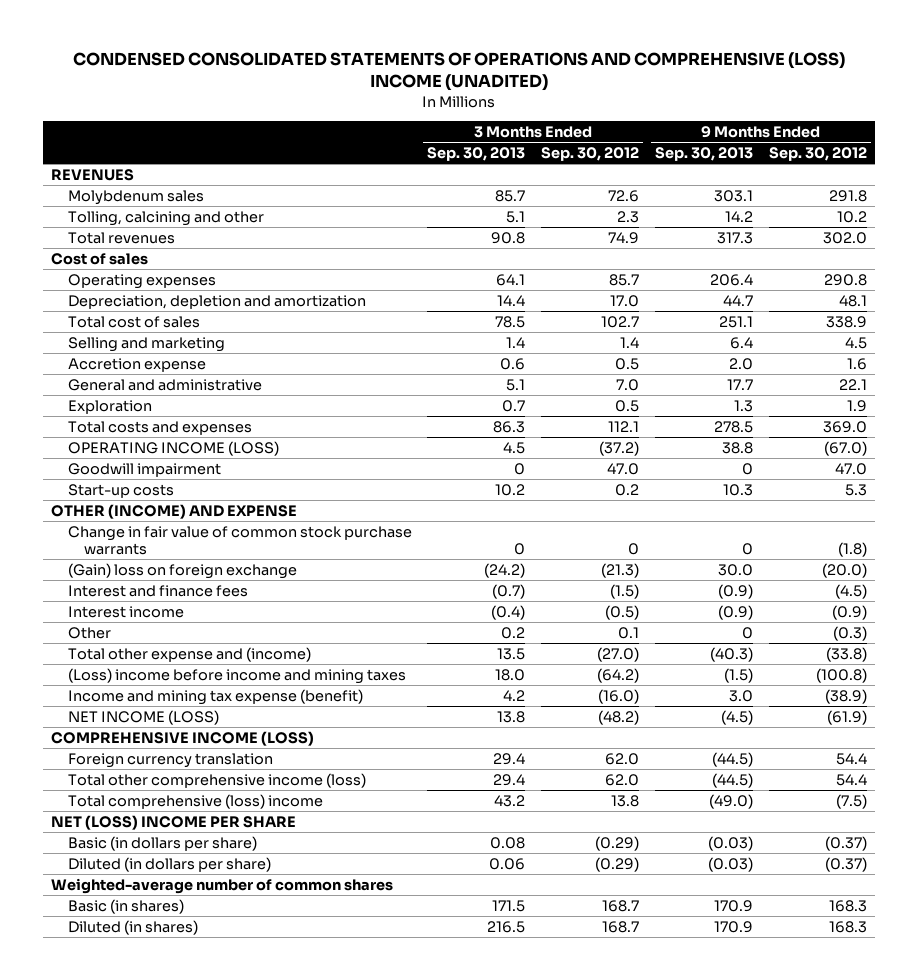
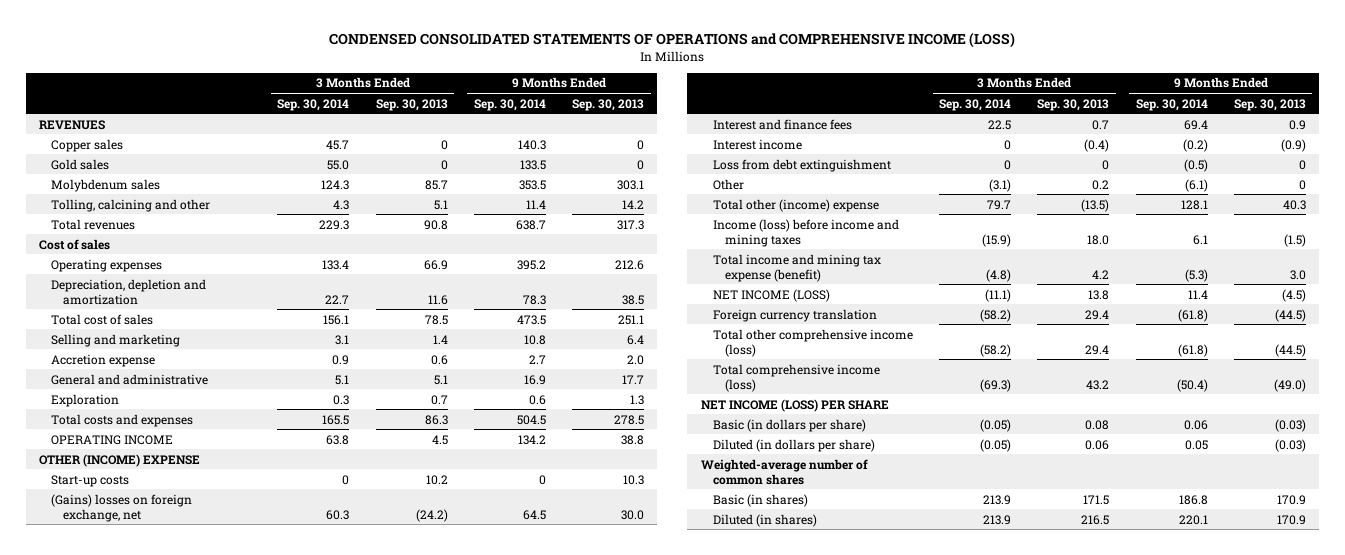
- CONDENSED CONSOLIDATED STATEMENTS OF OPERATIONS AND COMPREHENSIVE (LOSS) INCOME (UNADITED)
+ CONDENSED CONSOLIDATED STATEMENTS OF OPERATIONS and COMPREHENSIVE INCOME (LOSS)
- | 3 Months Ended Sep. 30, 2013 | 3 Months Ended Sep. 30, 2012 | 9 Months Ended Sep. 30, 2013 | 9 Months Ended Sep. 30, 2012
+ | 3 Months Ended Sep. 30, 2014 | 3 Months Ended Sep. 30, 2013 | 9 Months Ended Sep. 30, 2014 | 9 Months Ended Sep. 30, 2013
+ Copper sales | 45.7 | 0 | 140.3 | 0
+ Gold sales | 55.0 | 0 | 133.5 | 0
- Operating expenses | 64.1 | 85.7 | 206.4 | 290.8
- Depreciation, depletion and amortization | 14.4 | 17.0 | 44.7 | 48.1
+ Operating expenses | 133.4 | 66.9 | 395.2 | 212.6
+ Depreciation, depletion and amortization | 22.7 | 11.6 | 78.3 | 38.5
- OPERATING INCOME (LOSS) | 4.5 | (37.2) | 38.8 | (67.0)
- Goodwill impairment | 0 | 47.0 | 0 | 47.0
+ OPERATING INCOME | 63.8 | 4.5 | 134.2 | 38.8
+ OTHER (INCOME) EXPENSE
- OTHER (INCOME) AND EXPENSE
- Change in fair value of common stock purchase warrants | 0 | 0 | 0 | (1.8)
- (Gain) loss on foreign exchange | (24.2) | (21.3) | 30.0 | (20.0)
- Interest and finance fees | (0.7) | (1.5) | (0.9) | (4.5)
+ (Gains) losses on foreign exchange, net | 60.3 | (24.2) | 64.5 | 30.0
+ Interest and finance fees | 22.5 | 0.7 | 69.4 | 0.9
+ Loss from debt extinguishment | 0 | 0 | (0.5) | 0
- Total other expense and (income) | 13.5 | (27.0) | (40.3) | (33.8)
- (Loss) income before income and mining taxes | 18.0 | (64.2) | (1.5) | (100.8)
- Income and mining tax expense (benefit) | 4.2 | (16.0) | 3.0 | (38.9)
+ Total other (income) expense | 79.7 | (13.5) | 128.1 | 40.3
+ Income (loss) before income and mining taxes | (15.9) | 18.0 | 6.1 | (1.5)
+ Total income and mining tax expense (benefit) | (4.8) | 4.2 | (5.3) | 3.0
- COMPREHENSIVE INCOME (LOSS)
- Total comprehensive (loss) income | 43.2 | 13.8 | (49.0) | (7.5)
- NET (LOSS) INCOME PER SHARE
+ Total comprehensive income (loss) | (69.3) | 43.2 | (50.4) | (49.0)
+ NET INCOME (LOSS) PER SHARE

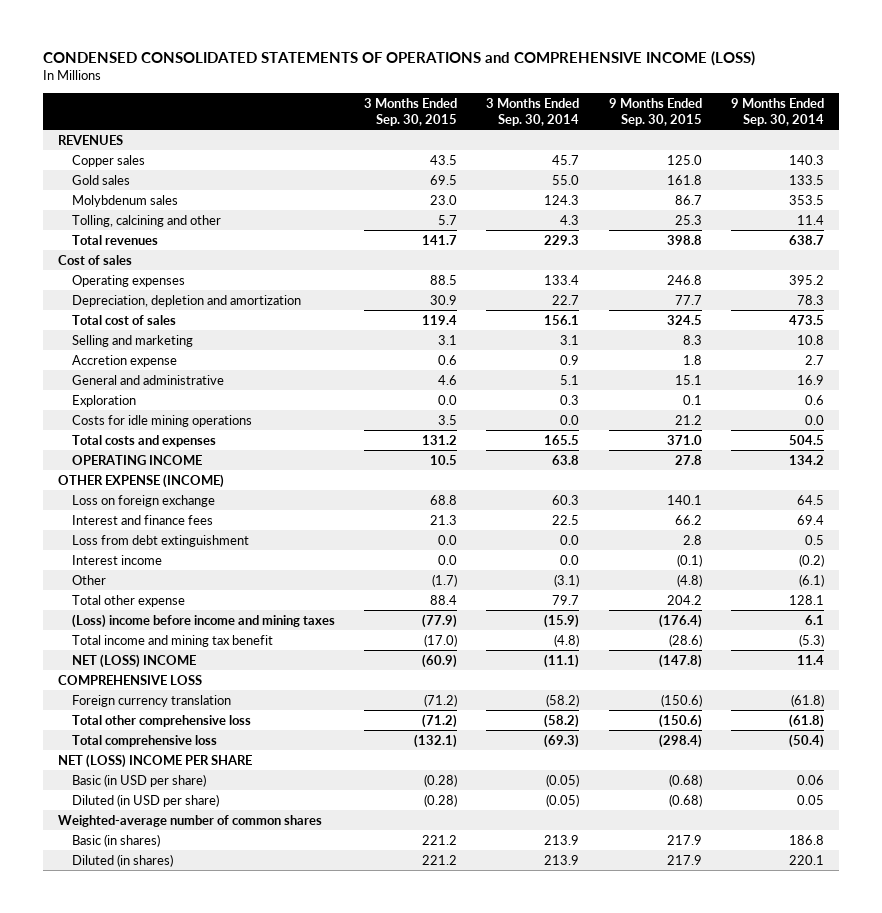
- | 3 Months Ended Sep. 30, 2014 | 3 Months Ended Sep. 30, 2013 | 9 Months Ended Sep. 30, 2014 | 9 Months Ended Sep. 30, 2013
+ | 3 Months Ended Sep. 30, 2015 | 3 Months Ended Sep. 30, 2014 | 9 Months Ended Sep. 30, 2015 | 9 Months Ended Sep. 30, 2014
+ Costs for idle mining operations | 3.5 | 0.0 | 21.2 | 0.0
- OTHER (INCOME) EXPENSE
- Start-up costs | 0 | 10.2 | 0 | 10.3
- (Gains) losses on foreign exchange, net | 60.3 | (24.2) | 64.5 | 30.0
+ OTHER EXPENSE (INCOME)
+ Loss on foreign exchange | 68.8 | 60.3 | 140.1 | 64.5
- Interest income | 0 | (0.4) | (0.2) | (0.9)
- Loss from debt extinguishment | 0 | 0 | (0.5) | 0
+ Loss from debt extinguishment | 0.0 | 0.0 | 2.8 | 0.5
+ Interest income | 0.0 | 0.0 | (0.1) | (0.2)
- Total other (income) expense | 79.7 | (13.5) | 128.1 | 40.3
- Income (loss) before income and mining taxes | (15.9) | 18.0 | 6.1 | (1.5)
- Total income and mining tax expense (benefit) | (4.8) | 4.2 | (5.3) | 3.0
- NET INCOME (LOSS) | (11.1) | 13.8 | 11.4 | (4.5)
+ Total other expense | 88.4 | 79.7 | 204.2 | 128.1
+ (Loss) income before income and mining taxes | (77.9) | (15.9) | (176.4) | 6.1
+ Total income and mining tax benefit | (17.0) | (4.8) | (28.6) | (5.3)
+ NET (LOSS) INCOME | (60.9) | (11.1) | (147.8) | 11.4
+ COMPREHENSIVE LOSS
- Total other comprehensive income (loss) | (58.2) | 29.4 | (61.8) | (44.5)
- Total comprehensive income (loss) | (69.3) | 43.2 | (50.4) | (49.0)
- NET INCOME (LOSS) PER SHARE
- Basic (in dollars per share) | (0.05) | 0.08 | 0.06 | (0.03)
- Diluted (in dollars per share) | (0.05) | 0.06 | 0.05 | (0.03)
+ Total other comprehensive loss | (71.2) | (58.2) | (150.6) | (61.8)
+ Total comprehensive loss | (132.1) | (69.3) | (298.4) | (50.4)
+ NET (LOSS) INCOME PER SHARE
+ Basic (in USD per share) | (0.28) | (0.05) | (0.68) | 0.06
+ Diluted (in USD per share) | (0.28) | (0.05) | (0.68) | 0.05

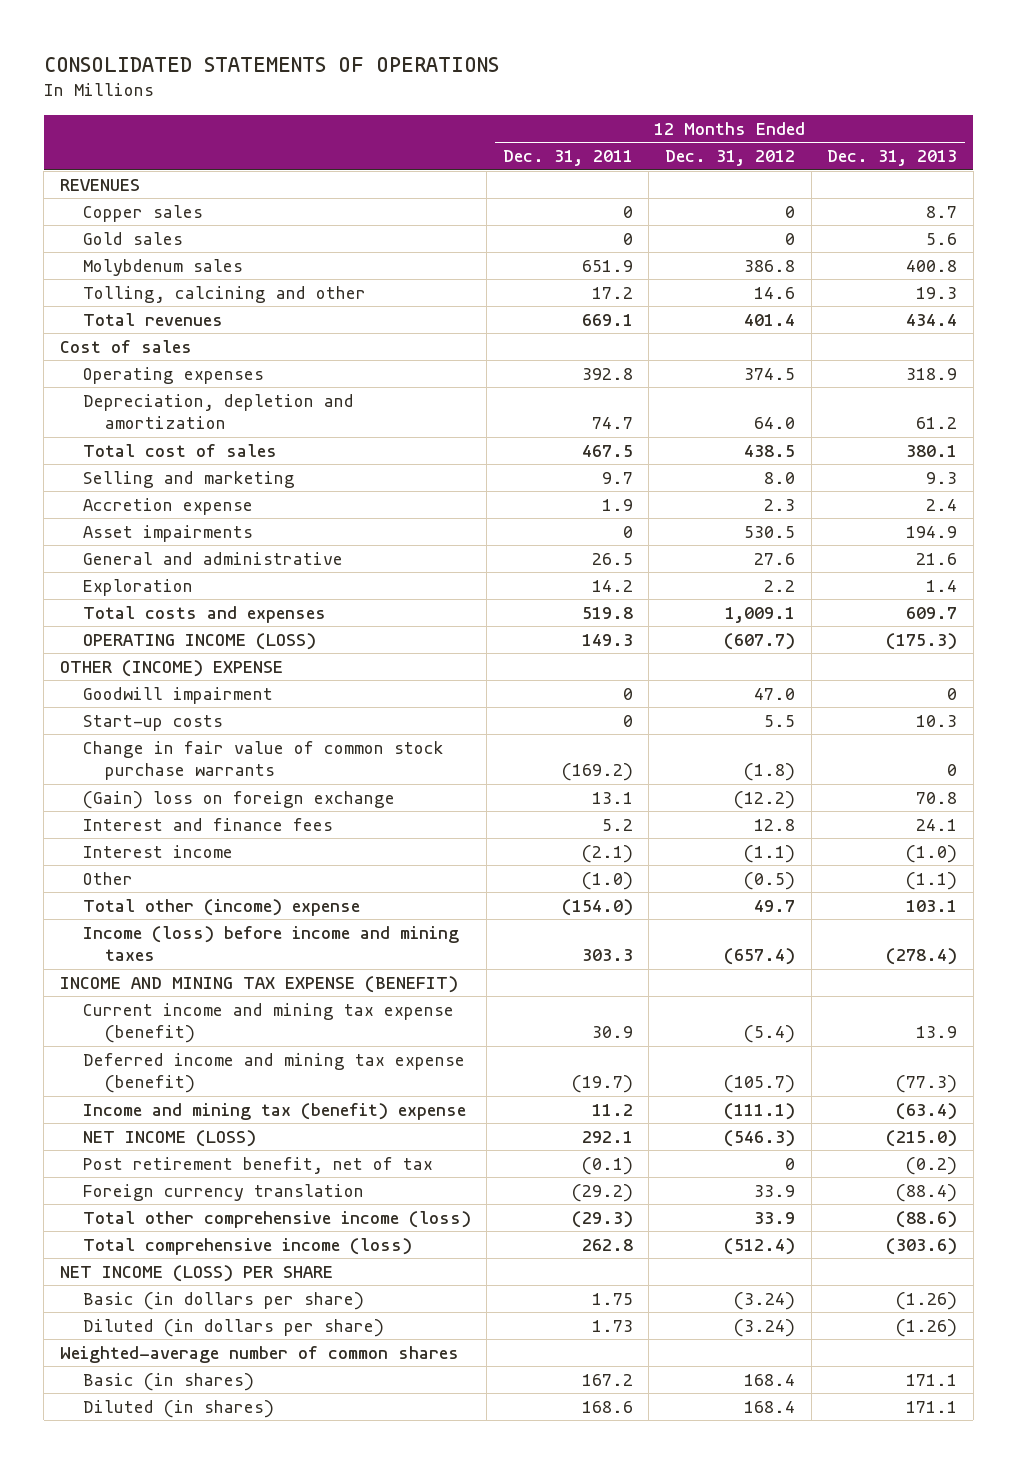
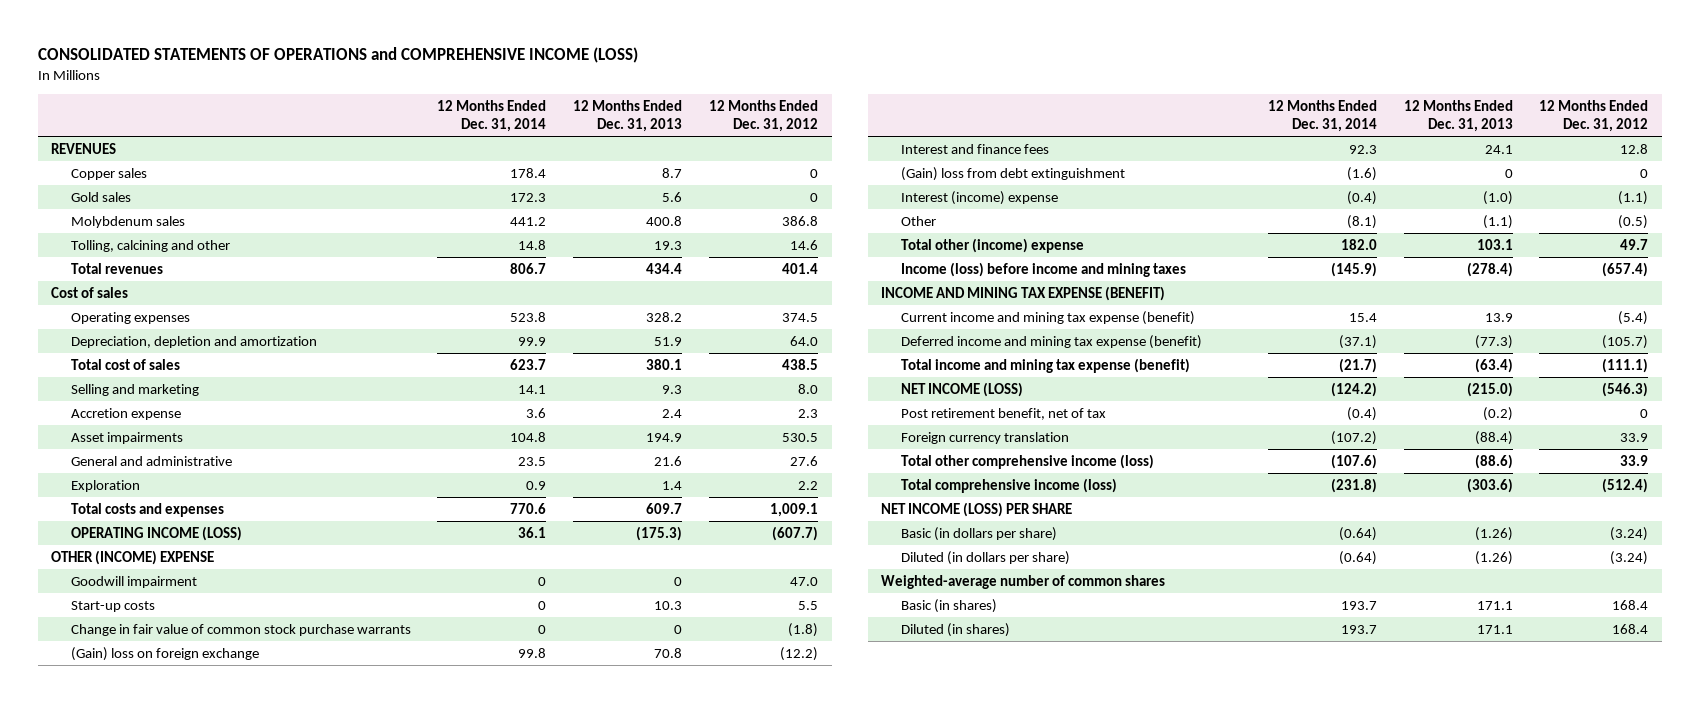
- CONSOLIDATED STATEMENTS OF OPERATIONS
+ CONSOLIDATED STATEMENTS OF OPERATIONS and COMPREHENSIVE INCOME (LOSS)
- | 12 Months Ended Dec. 31, 2011 | 12 Months Ended Dec. 31, 2012 | 12 Months Ended Dec. 31, 2013
+ | 12 Months Ended Dec. 31, 2014 | 12 Months Ended Dec. 31, 2013 | 12 Months Ended Dec. 31, 2012
- Operating expenses | 392.8 | 374.5 | 318.9
- Depreciation, depletion and amortization | 74.7 | 64.0 | 61.2
+ Operating expenses | 523.8 | 328.2 | 374.5
+ Depreciation, depletion and amortization | 99.9 | 51.9 | 64.0
- Interest income | (2.1) | (1.1) | (1.0)
+ (Gain) loss from debt extinguishment | (1.6) | 0 | 0
+ Interest (income) expense | (0.4) | (1.0) | (1.1)
- Income and mining tax (benefit) expense | 11.2 | (111.1) | (63.4)
+ Total income and mining tax expense (benefit) | (21.7) | (63.4) | (111.1)

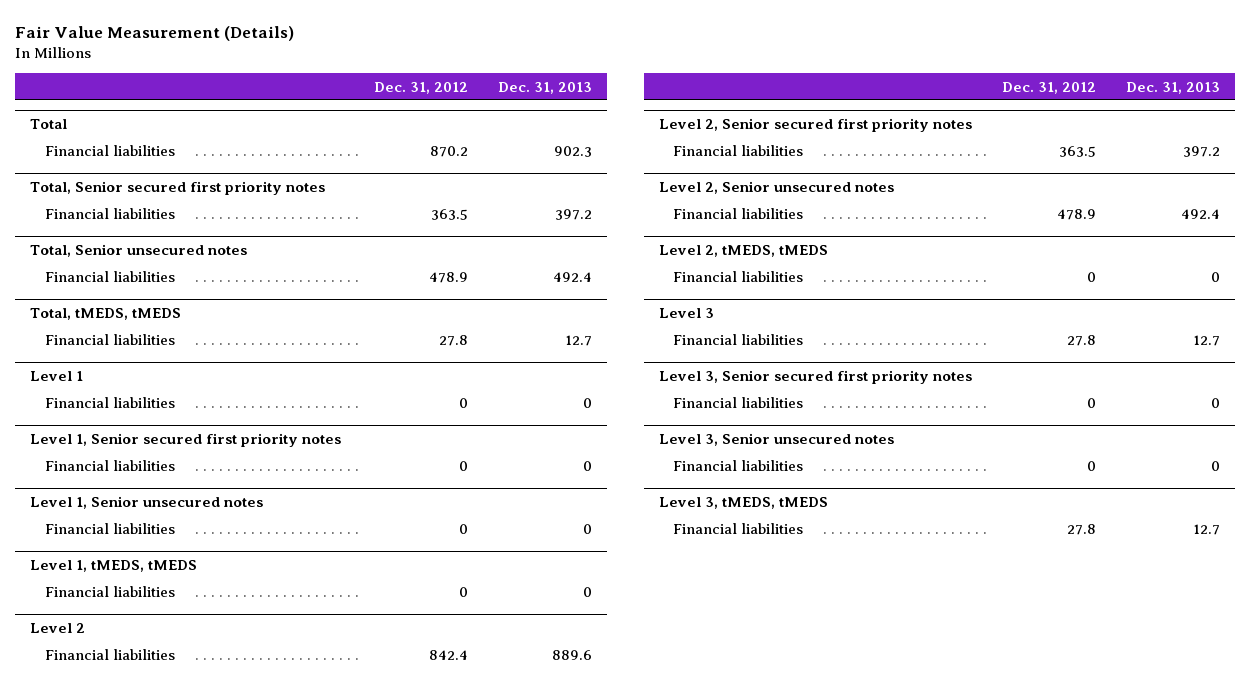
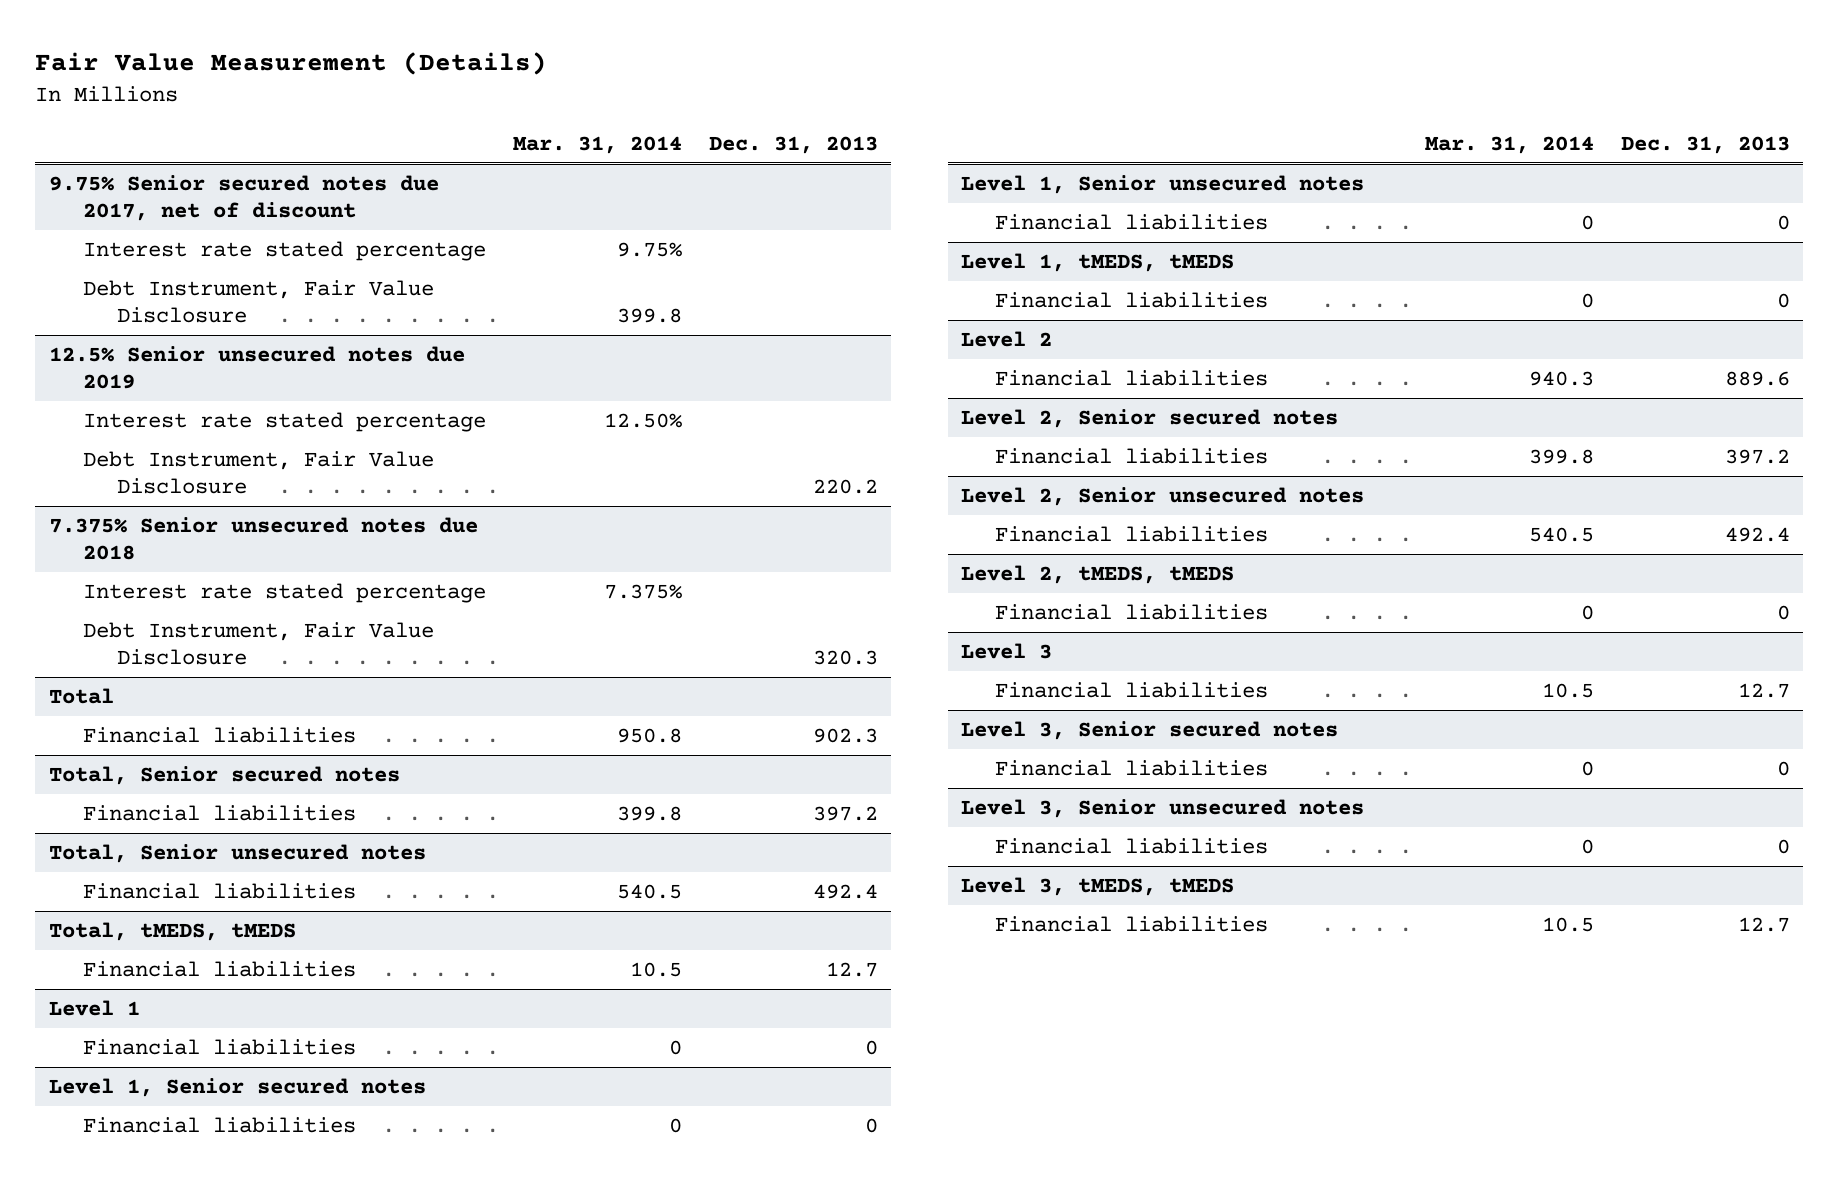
- | Dec. 31, 2012 | Dec. 31, 2013
+ | Mar. 31, 2014 | Dec. 31, 2013
+ 9.75% Senior secured notes due 2017, net of discount
+ Interest rate stated percentage | 9.75% |
+ Debt Instrument, Fair Value Disclosure | 399.8 |
+ 12.5% Senior unsecured notes due 2019
+ Interest rate stated percentage | 12.50% |
+ Debt Instrument, Fair Value Disclosure | | 220.2
+ 7.375% Senior unsecured notes due 2018
+ Interest rate stated percentage | 7.375% |
+ Debt Instrument, Fair Value Disclosure | | 320.3
- Total, Senior secured first priority notes
+ Total, Senior secured notes
- Level 1, Senior secured first priority notes
+ Level 1, Senior secured notes
- Level 2, Senior secured first priority notes
+ Level 2, Senior secured notes
- Level 3, Senior secured first priority notes
+ Level 3, Senior secured notes

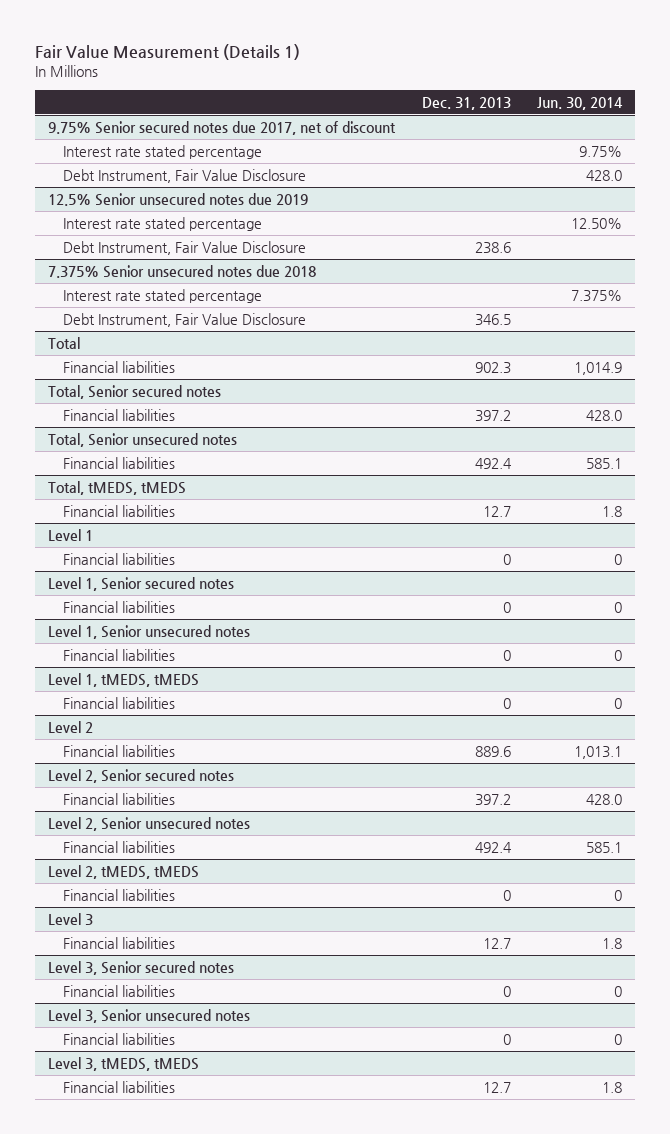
- Fair Value Measurement (Details)
+ Fair Value Measurement (Details 1)
- | Mar. 31, 2014 | Dec. 31, 2013
+ | Dec. 31, 2013 | Jun. 30, 2014
@ 12.5% Senior unsecured notes due 2019
- Debt Instrument, Fair Value Disclosure | | 220.2
+ Debt Instrument, Fair Value Disclosure | 238.6 |
@ 7.375% Senior unsecured notes due 2018
- Debt Instrument, Fair Value Disclosure | | 320.3
+ Debt Instrument, Fair Value Disclosure | 346.5 |

